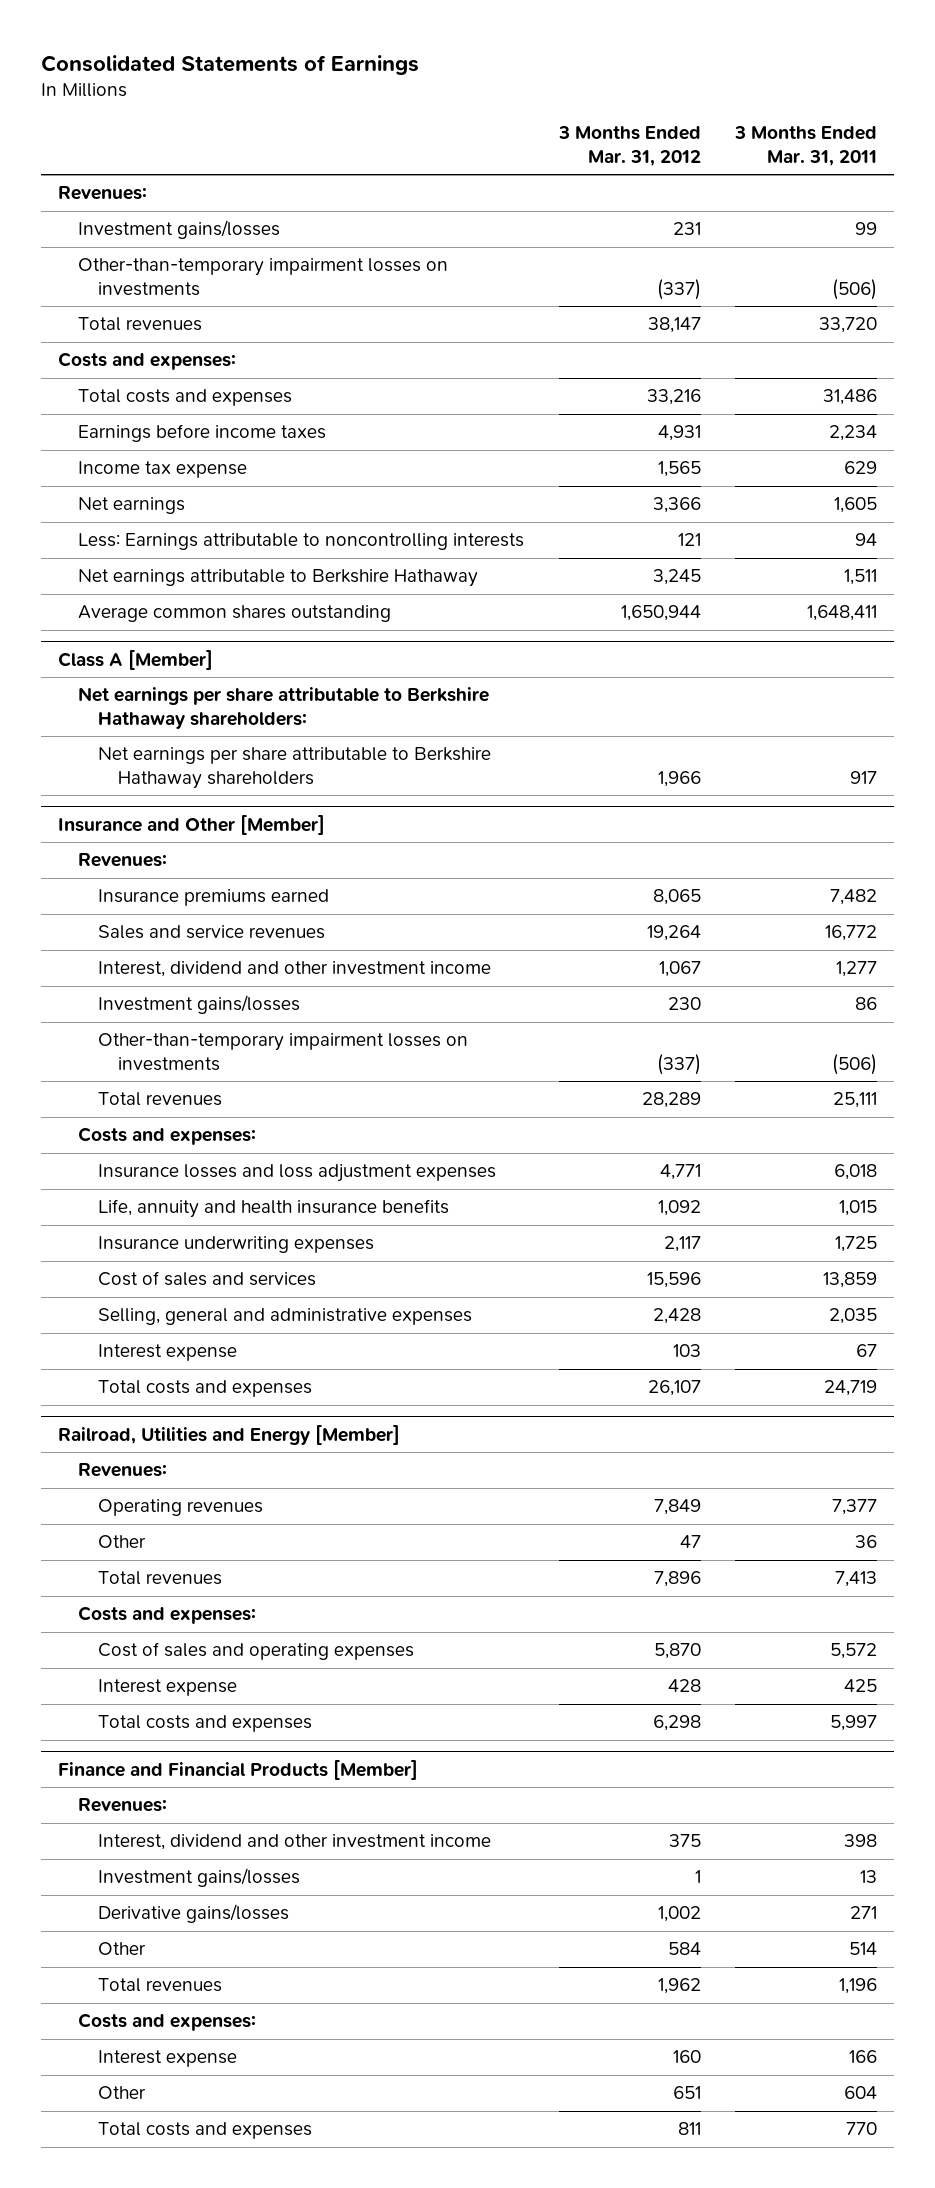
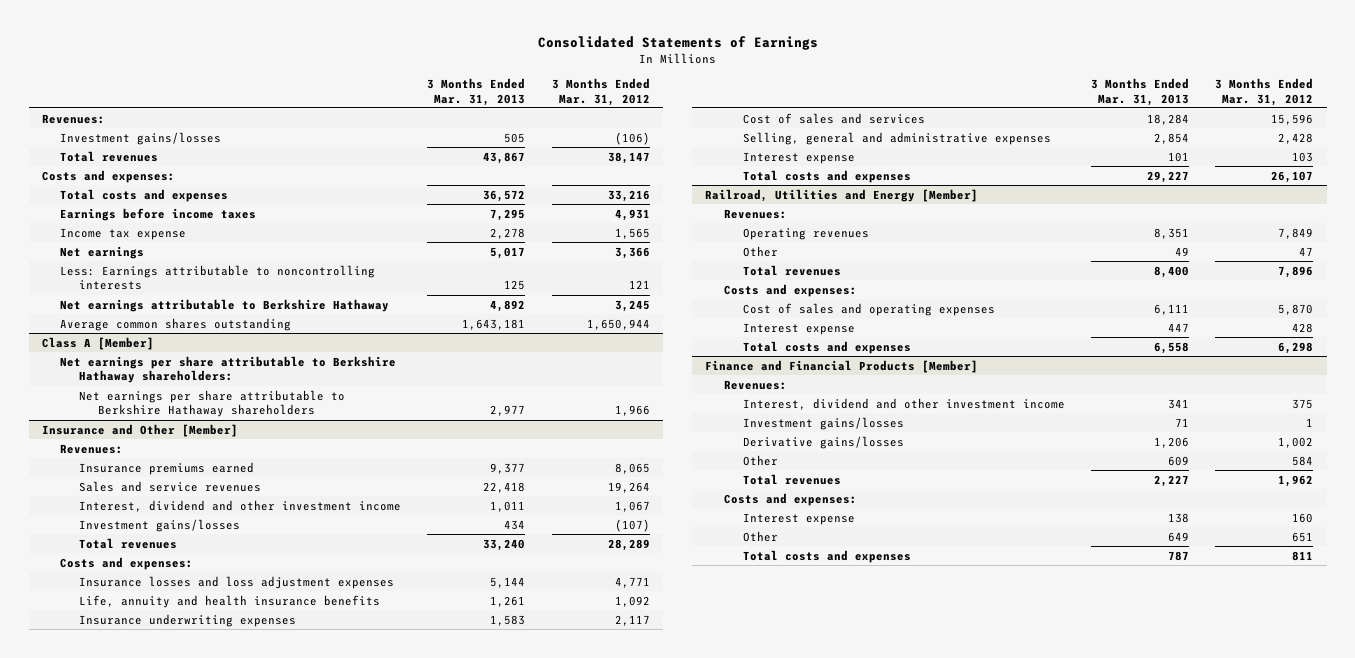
- | 3 Months Ended Mar. 31, 2012 | 3 Months Ended Mar. 31, 2011
+ | 3 Months Ended Mar. 31, 2013 | 3 Months Ended Mar. 31, 2012
- Investment gains/losses | 231 | 99
- Other-than-temporary impairment losses on investments | (337) | (506)
+ Investment gains/losses | 505 | (106)
@ Insurance and Other [Member]
- Investment gains/losses | 230 | 86
- Other-than-temporary impairment losses on investments | (337) | (506)
+ Investment gains/losses | 434 | (107)

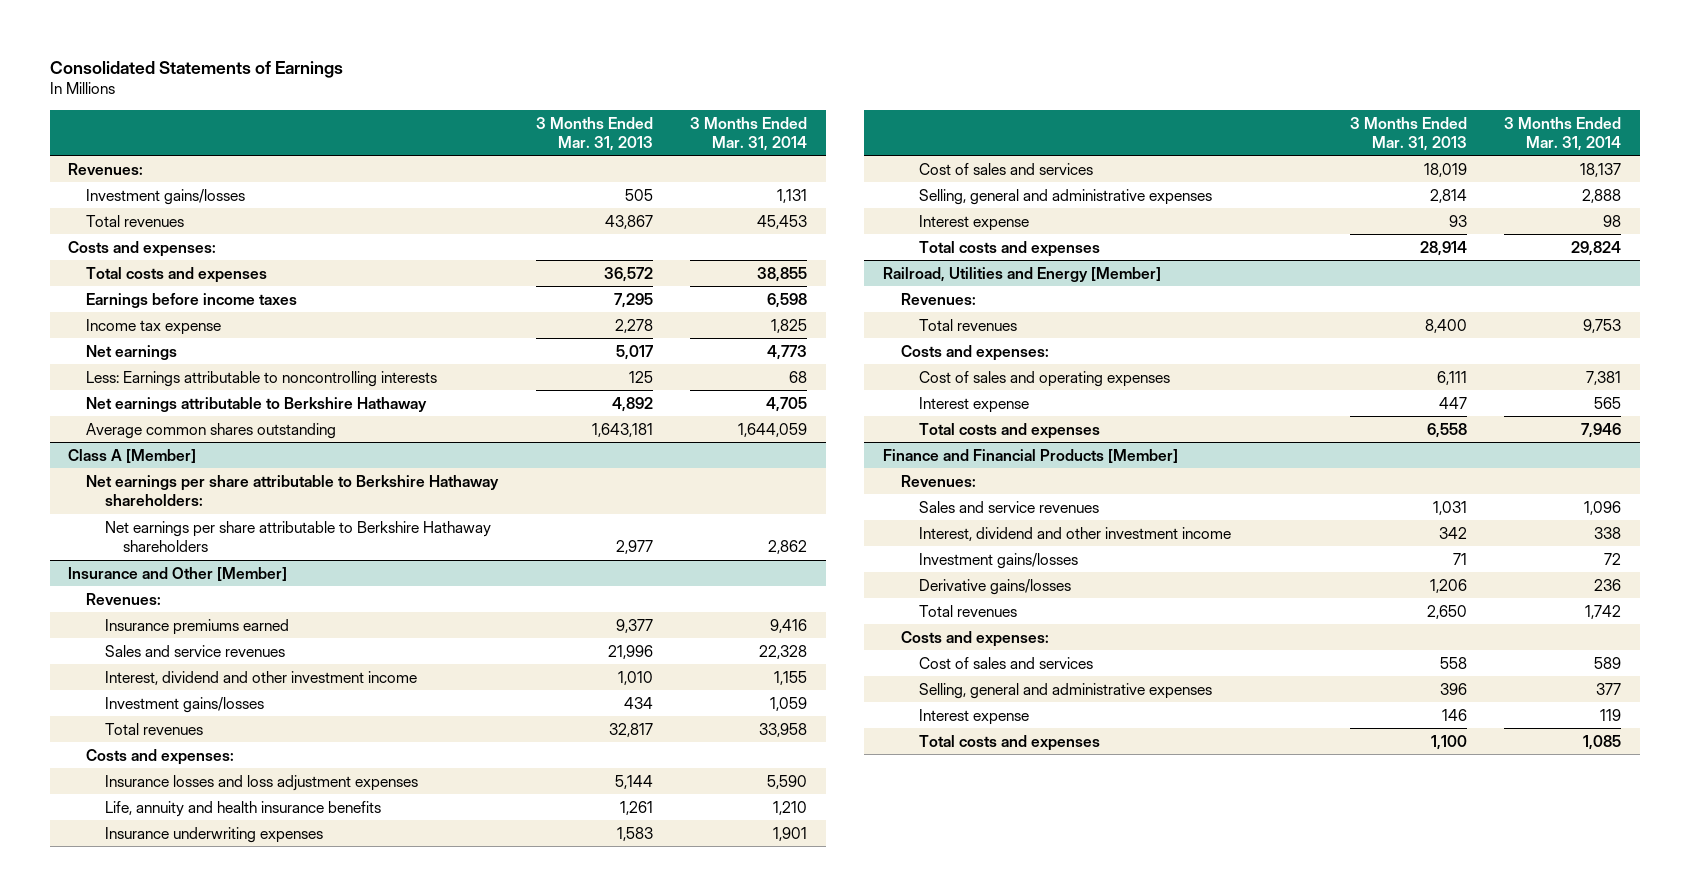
- | 3 Months Ended Mar. 31, 2013 | 3 Months Ended Mar. 31, 2012
+ | 3 Months Ended Mar. 31, 2013 | 3 Months Ended Mar. 31, 2014
@ Insurance and Other [Member]
- Sales and service revenues | 22,418 | 19,264
- Interest, dividend and other investment income | 1,011 | 1,067
+ Sales and service revenues | 21,996 | 22,328
+ Interest, dividend and other investment income | 1,010 | 1,155
- Total revenues | 33,240 | 28,289
+ Total revenues | 32,817 | 33,958
- Cost of sales and services | 18,284 | 15,596
- Selling, general and administrative expenses | 2,854 | 2,428
- Interest expense | 101 | 103
- Total costs and expenses | 29,227 | 26,107
+ Cost of sales and services | 18,019 | 18,137
+ Selling, general and administrative expenses | 2,814 | 2,888
+ Interest expense | 93 | 98
+ Total costs and expenses | 28,914 | 29,824
@ Railroad, Utilities and Energy [Member]
- Operating revenues | 8,351 | 7,849
- Other | 49 | 47
@ Finance and Financial Products [Member]
- Interest, dividend and other investment income | 341 | 375
+ Sales and service revenues | 1,031 | 1,096
+ Interest, dividend and other investment income | 342 | 338
- Other | 609 | 584
- Total revenues | 2,227 | 1,962
+ Total revenues | 2,650 | 1,742
- Interest expense | 138 | 160
- Other | 649 | 651
- Total costs and expenses | 787 | 811
+ Cost of sales and services | 558 | 589
+ Selling, general and administrative expenses | 396 | 377
+ Interest expense | 146 | 119
+ Total costs and expenses | 1,100 | 1,085

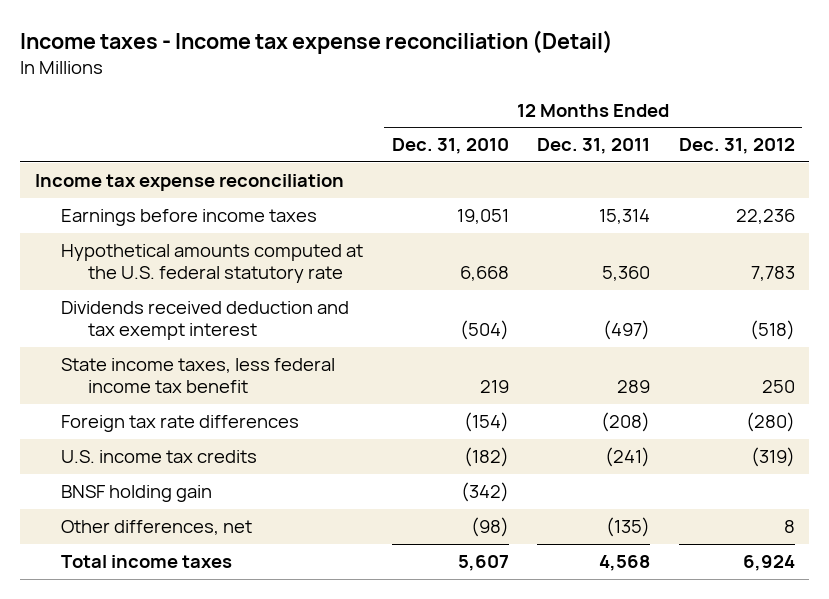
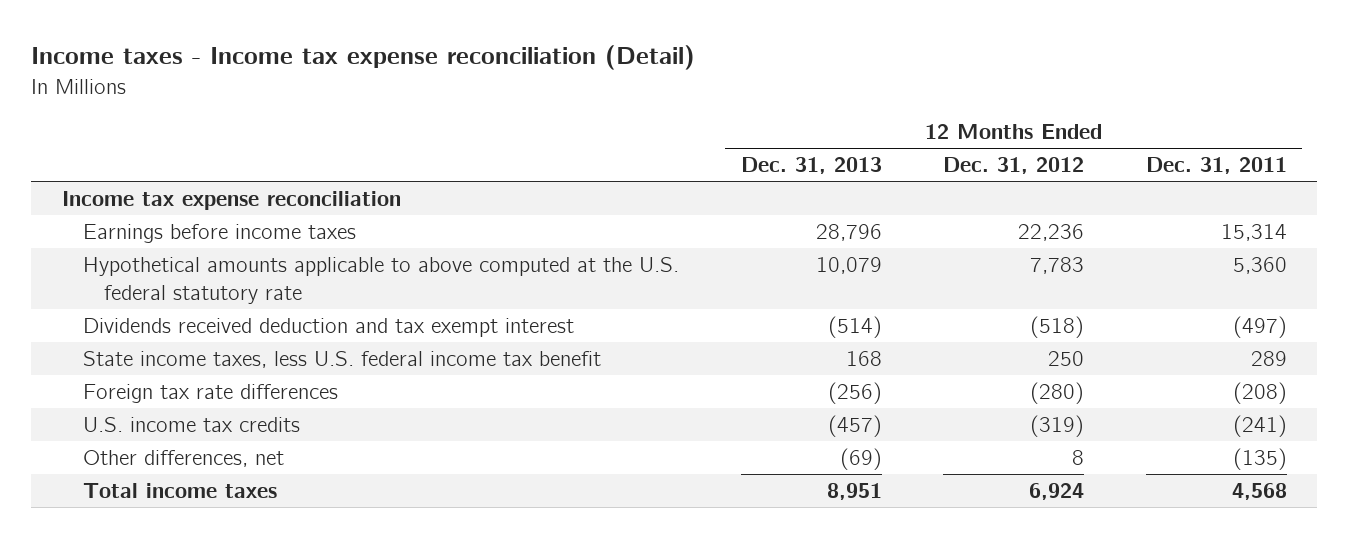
- | 12 Months Ended Dec. 31, 2010 | 12 Months Ended Dec. 31, 2011 | 12 Months Ended Dec. 31, 2012
+ | 12 Months Ended Dec. 31, 2013 | 12 Months Ended Dec. 31, 2012 | 12 Months Ended Dec. 31, 2011
- Hypothetical amounts computed at the U.S. federal statutory rate | 6,668 | 5,360 | 7,783
+ Hypothetical amounts applicable to above computed at the U.S. federal statutory rate | 10,079 | 7,783 | 5,360
- State income taxes, less federal income tax benefit | 219 | 289 | 250
+ State income taxes, less U.S. federal income tax benefit | 168 | 250 | 289
- BNSF holding gain | (342) | |

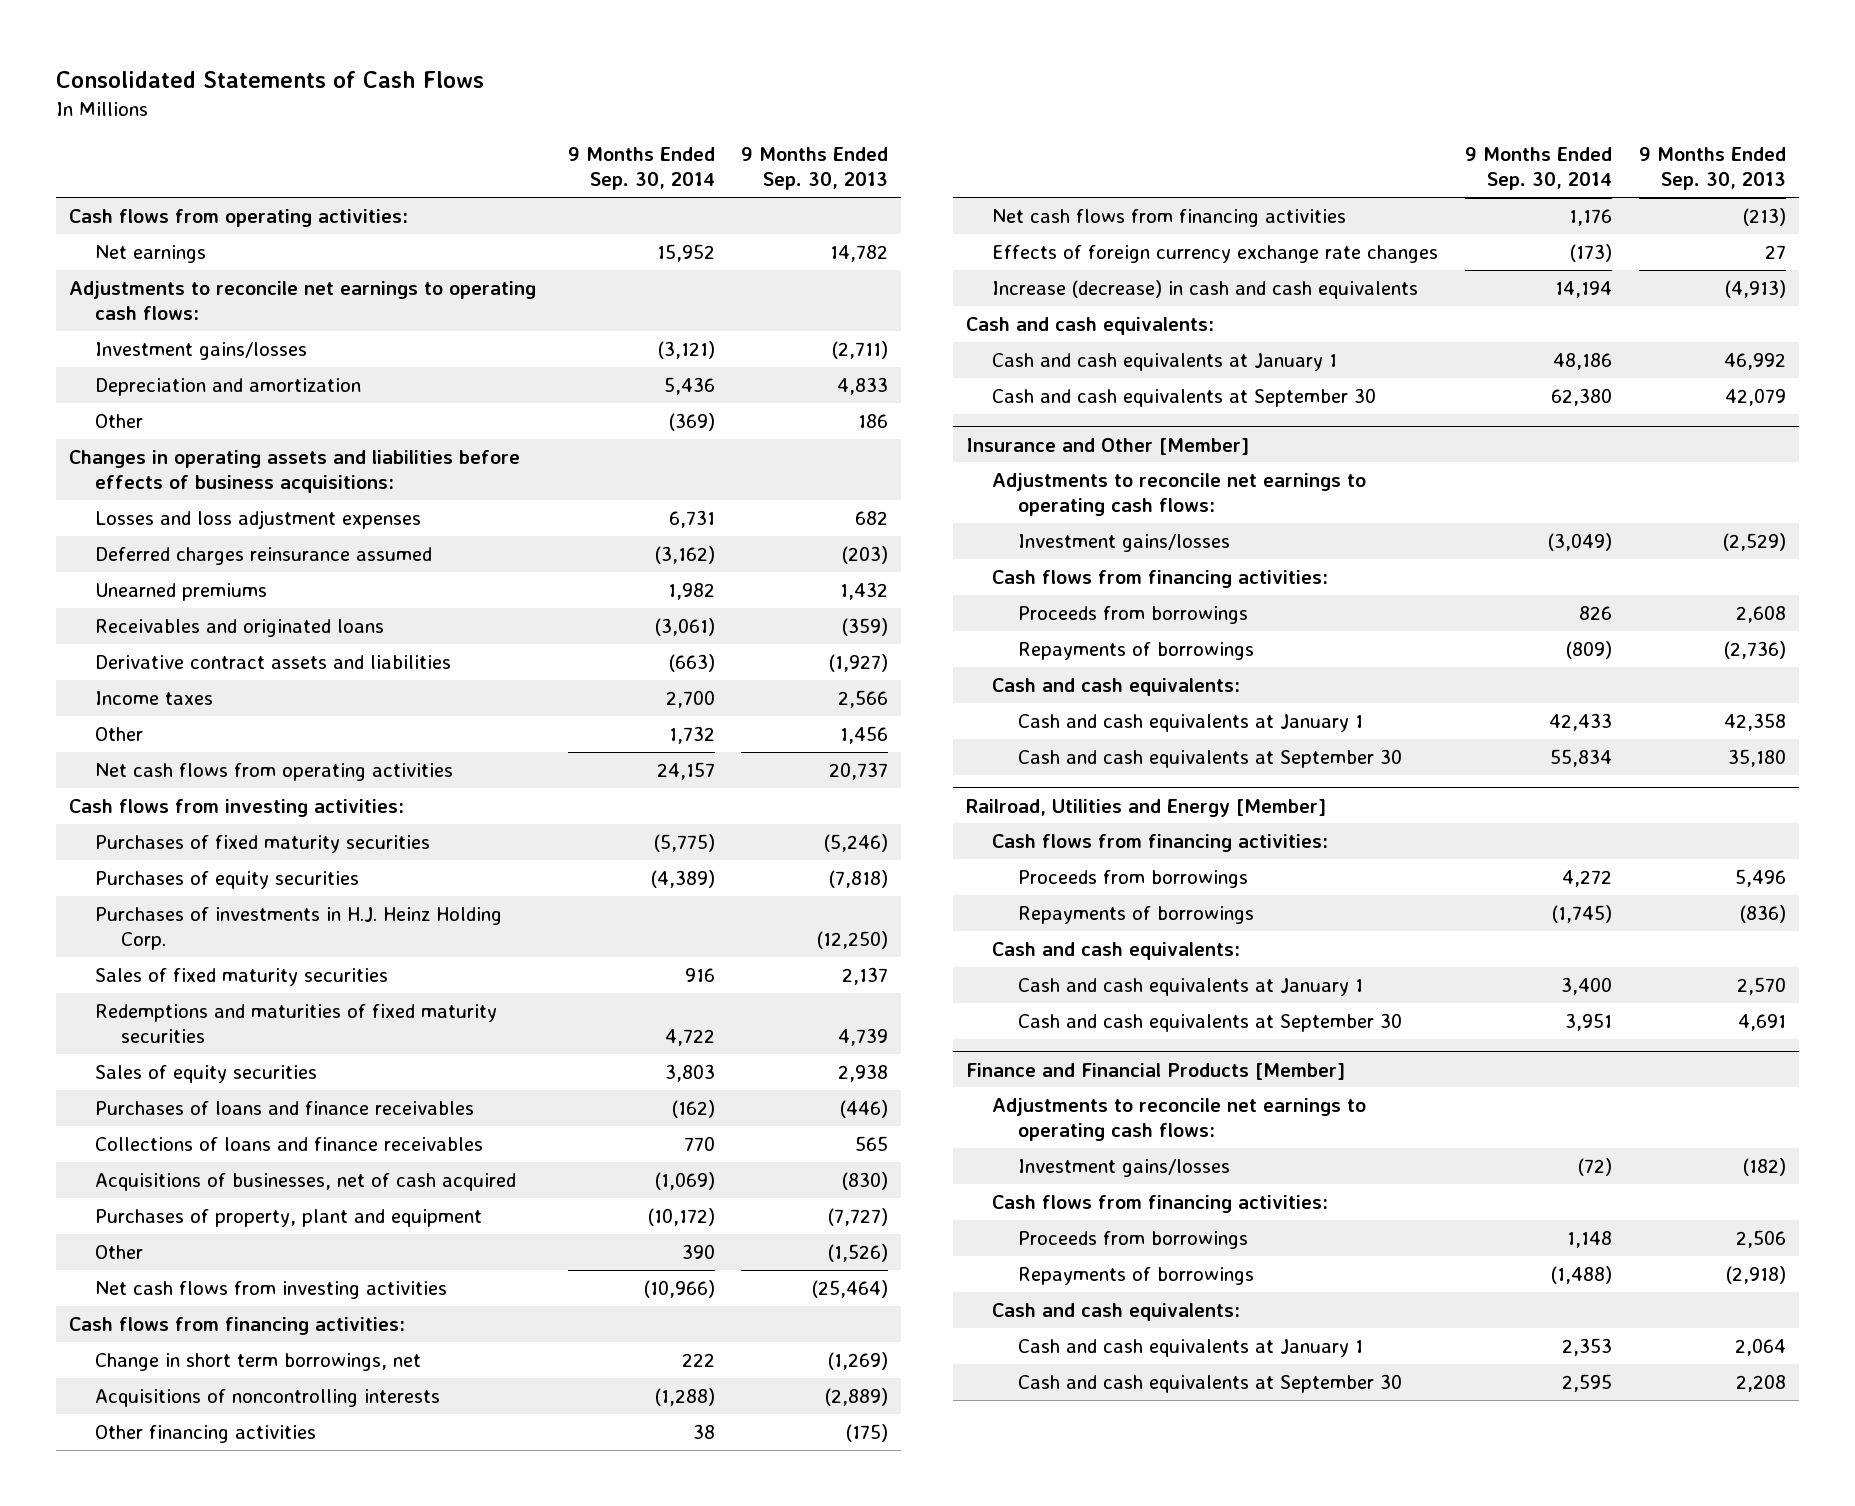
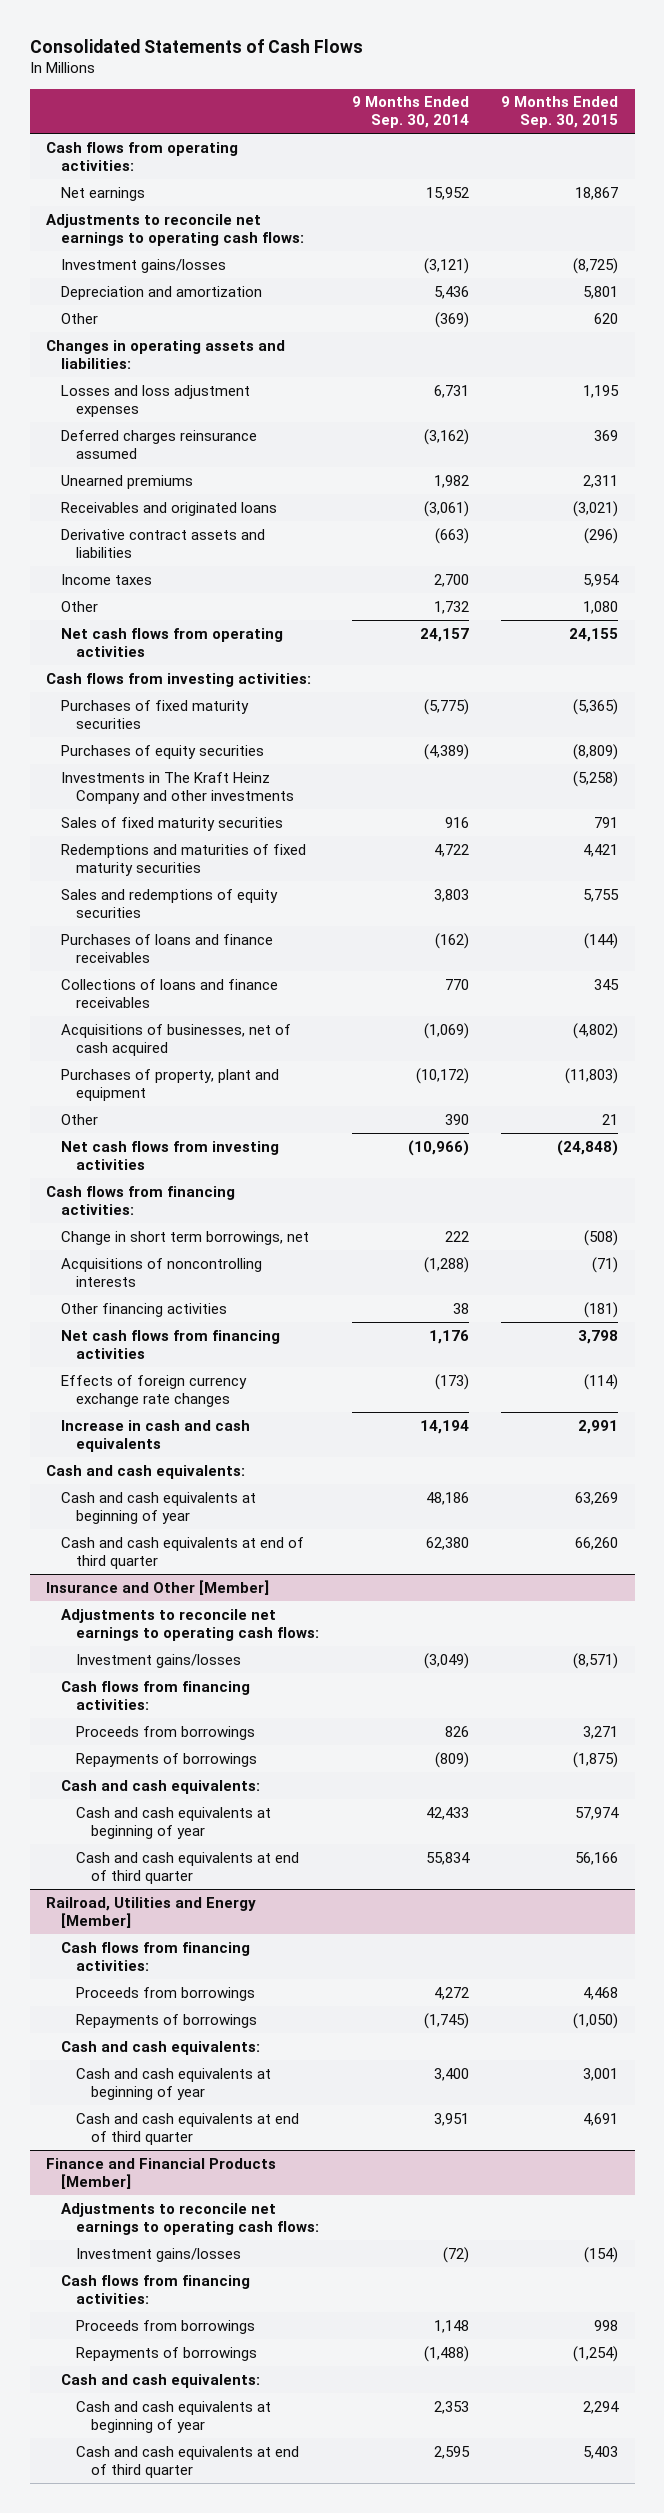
- | 9 Months Ended Sep. 30, 2014 | 9 Months Ended Sep. 30, 2013
+ | 9 Months Ended Sep. 30, 2014 | 9 Months Ended Sep. 30, 2015
- Changes in operating assets and liabilities before effects of business acquisitions:
+ Changes in operating assets and liabilities:
- Purchases of investments in H.J. Heinz Holding Corp. | | (12,250)
+ Investments in The Kraft Heinz Company and other investments | | (5,258)
- Sales of equity securities | 3,803 | 2,938
+ Sales and redemptions of equity securities | 3,803 | 5,755
- Increase (decrease) in cash and cash equivalents | 14,194 | (4,913)
+ Increase in cash and cash equivalents | 14,194 | 2,991
- Cash and cash equivalents at January 1 | 48,186 | 46,992
- Cash and cash equivalents at September 30 | 62,380 | 42,079
+ Cash and cash equivalents at beginning of year | 48,186 | 63,269
+ Cash and cash equivalents at end of third quarter | 62,380 | 66,260
@ Insurance and Other [Member]
- Cash and cash equivalents at January 1 | 42,433 | 42,358
- Cash and cash equivalents at September 30 | 55,834 | 35,180
+ Cash and cash equivalents at beginning of year | 42,433 | 57,974
+ Cash and cash equivalents at end of third quarter | 55,834 | 56,166
@ Railroad, Utilities and Energy [Member]
- Cash and cash equivalents at January 1 | 3,400 | 2,570
- Cash and cash equivalents at September 30 | 3,951 | 4,691
+ Cash and cash equivalents at beginning of year | 3,400 | 3,001
+ Cash and cash equivalents at end of third quarter | 3,951 | 4,691
@ Finance and Financial Products [Member]
- Cash and cash equivalents at January 1 | 2,353 | 2,064
- Cash and cash equivalents at September 30 | 2,595 | 2,208
+ Cash and cash equivalents at beginning of year | 2,353 | 2,294
+ Cash and cash equivalents at end of third quarter | 2,595 | 5,403

